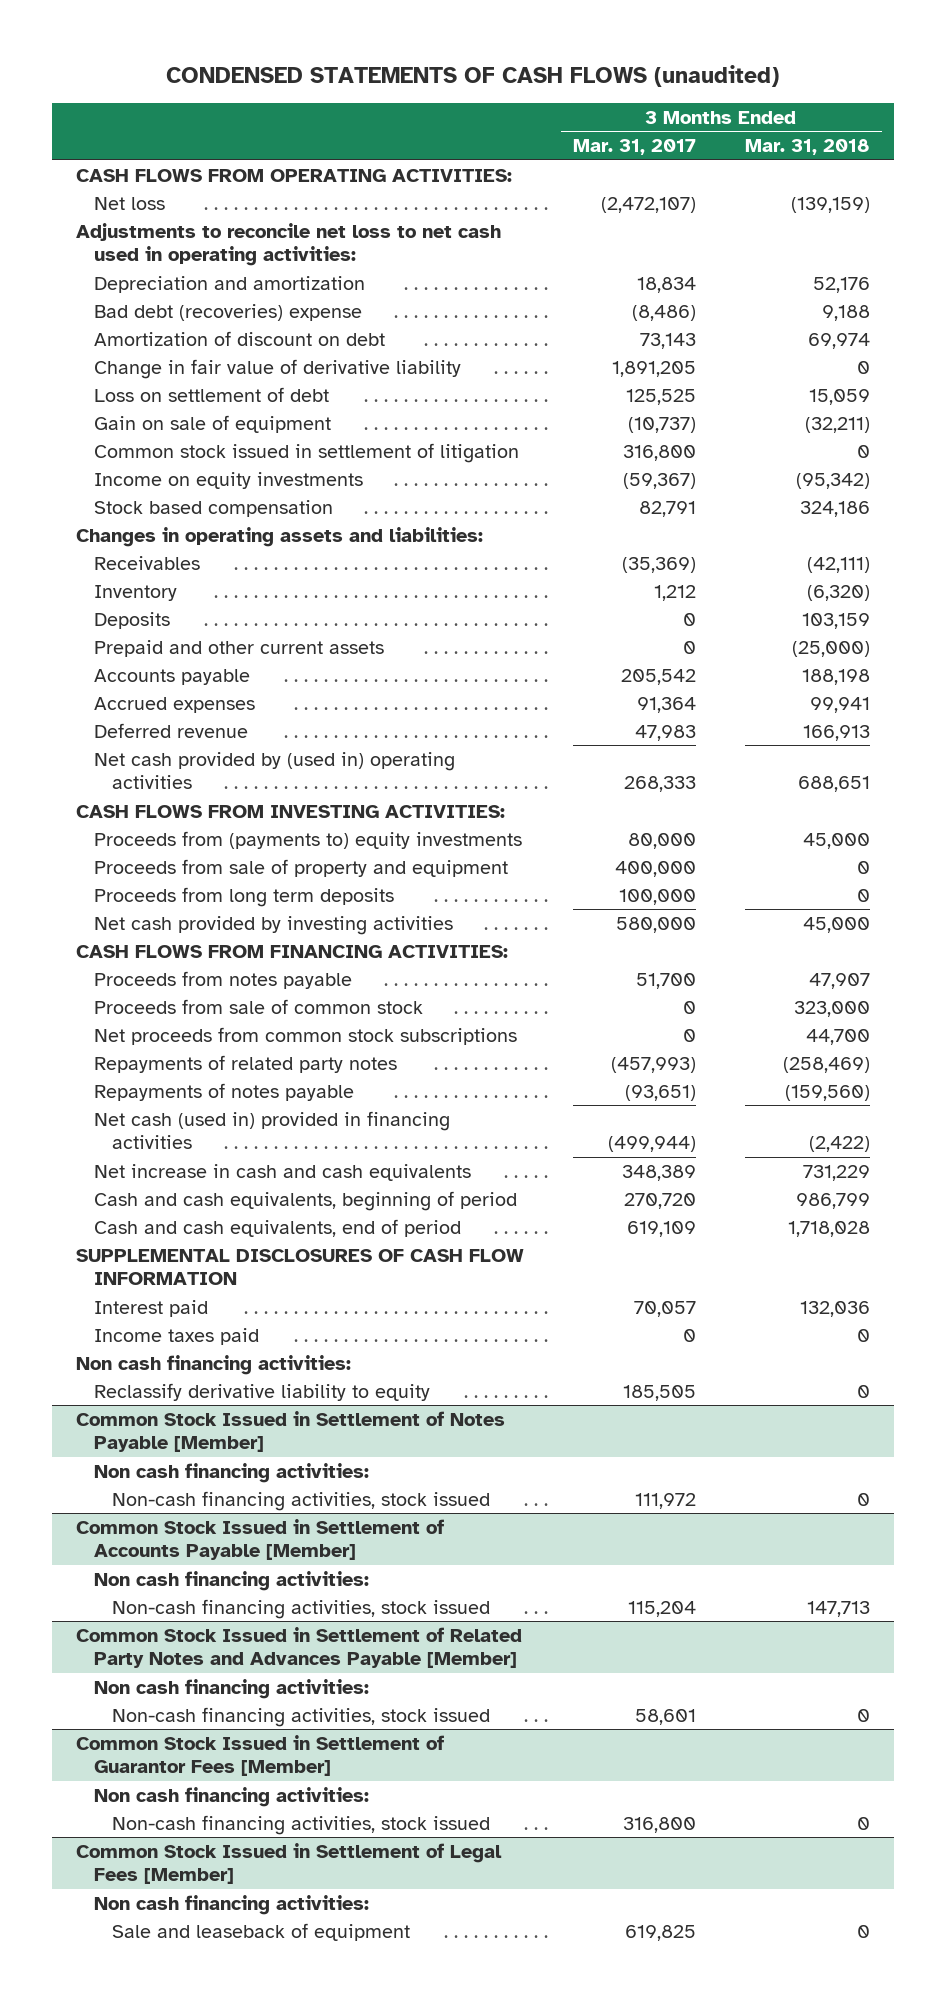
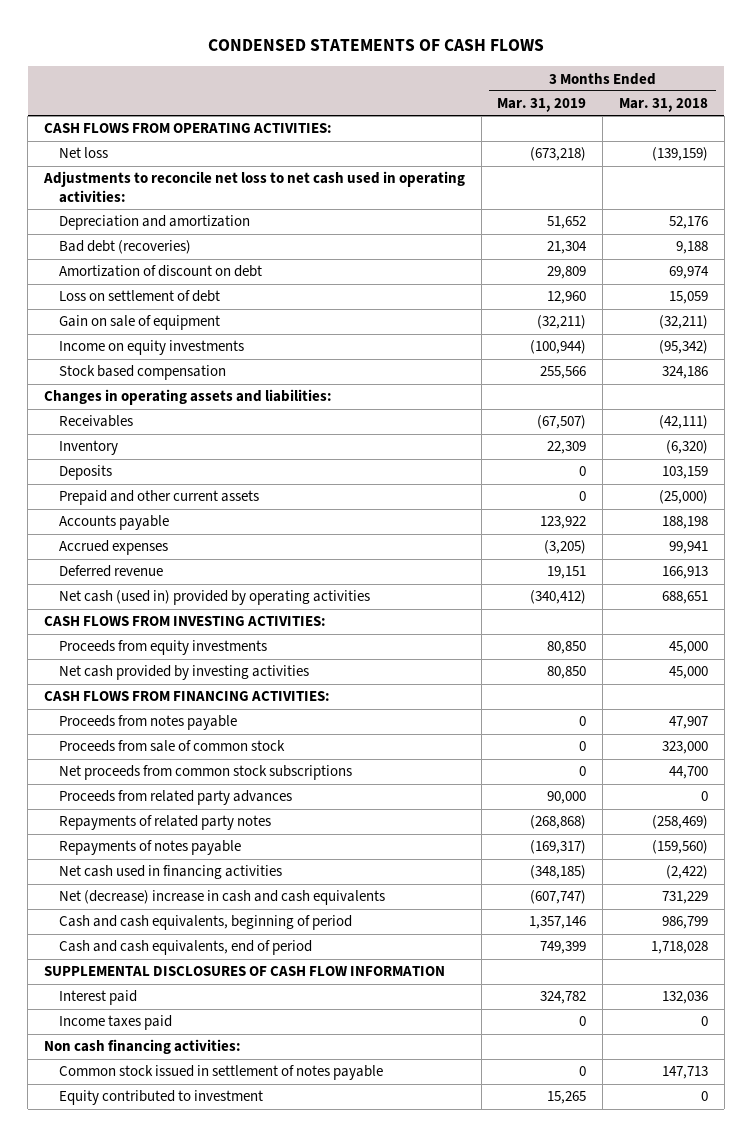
- CONDENSED STATEMENTS OF CASH FLOWS (unaudited)
+ CONDENSED STATEMENTS OF CASH FLOWS
- | 3 Months Ended Mar. 31, 2017 | 3 Months Ended Mar. 31, 2018
+ | 3 Months Ended Mar. 31, 2019 | 3 Months Ended Mar. 31, 2018
- Bad debt (recoveries) expense | (8,486) | 9,188
+ Bad debt (recoveries) | 21,304 | 9,188
- Change in fair value of derivative liability | 1,891,205 | 0
- Common stock issued in settlement of litigation | 316,800 | 0
- Net cash provided by (used in) operating activities | 268,333 | 688,651
+ Net cash (used in) provided by operating activities | (340,412) | 688,651
- Proceeds from (payments to) equity investments | 80,000 | 45,000
- Proceeds from sale of property and equipment | 400,000 | 0
- Proceeds from long term deposits | 100,000 | 0
+ Proceeds from equity investments | 80,850 | 45,000
+ Proceeds from related party advances | 90,000 | 0
- Net cash (used in) provided in financing activities | (499,944) | (2,422)
- Net increase in cash and cash equivalents | 348,389 | 731,229
+ Net cash used in financing activities | (348,185) | (2,422)
+ Net (decrease) increase in cash and cash equivalents | (607,747) | 731,229
- Reclassify derivative liability to equity | 185,505 | 0
- Common Stock Issued in Settlement of Notes Payable [Member]
- Non cash financing activities:
- Non-cash financing activities, stock issued | 111,972 | 0
- Common Stock Issued in Settlement of Accounts Payable [Member]
- Non cash financing activities:
- Non-cash financing activities, stock issued | 115,204 | 147,713
- Common Stock Issued in Settlement of Related Party Notes and Advances Payable [Member]
- Non cash financing activities:
- Non-cash financing activities, stock issued | 58,601 | 0
- Common Stock Issued in Settlement of Guarantor Fees [Member]
- Non cash financing activities:
- Non-cash financing activities, stock issued | 316,800 | 0
- Common Stock Issued in Settlement of Legal Fees [Member]
- Non cash financing activities:
- Sale and leaseback of equipment | 619,825 | 0
+ Common stock issued in settlement of notes payable | 0 | 147,713
+ Equity contributed to investment | 15,265 | 0

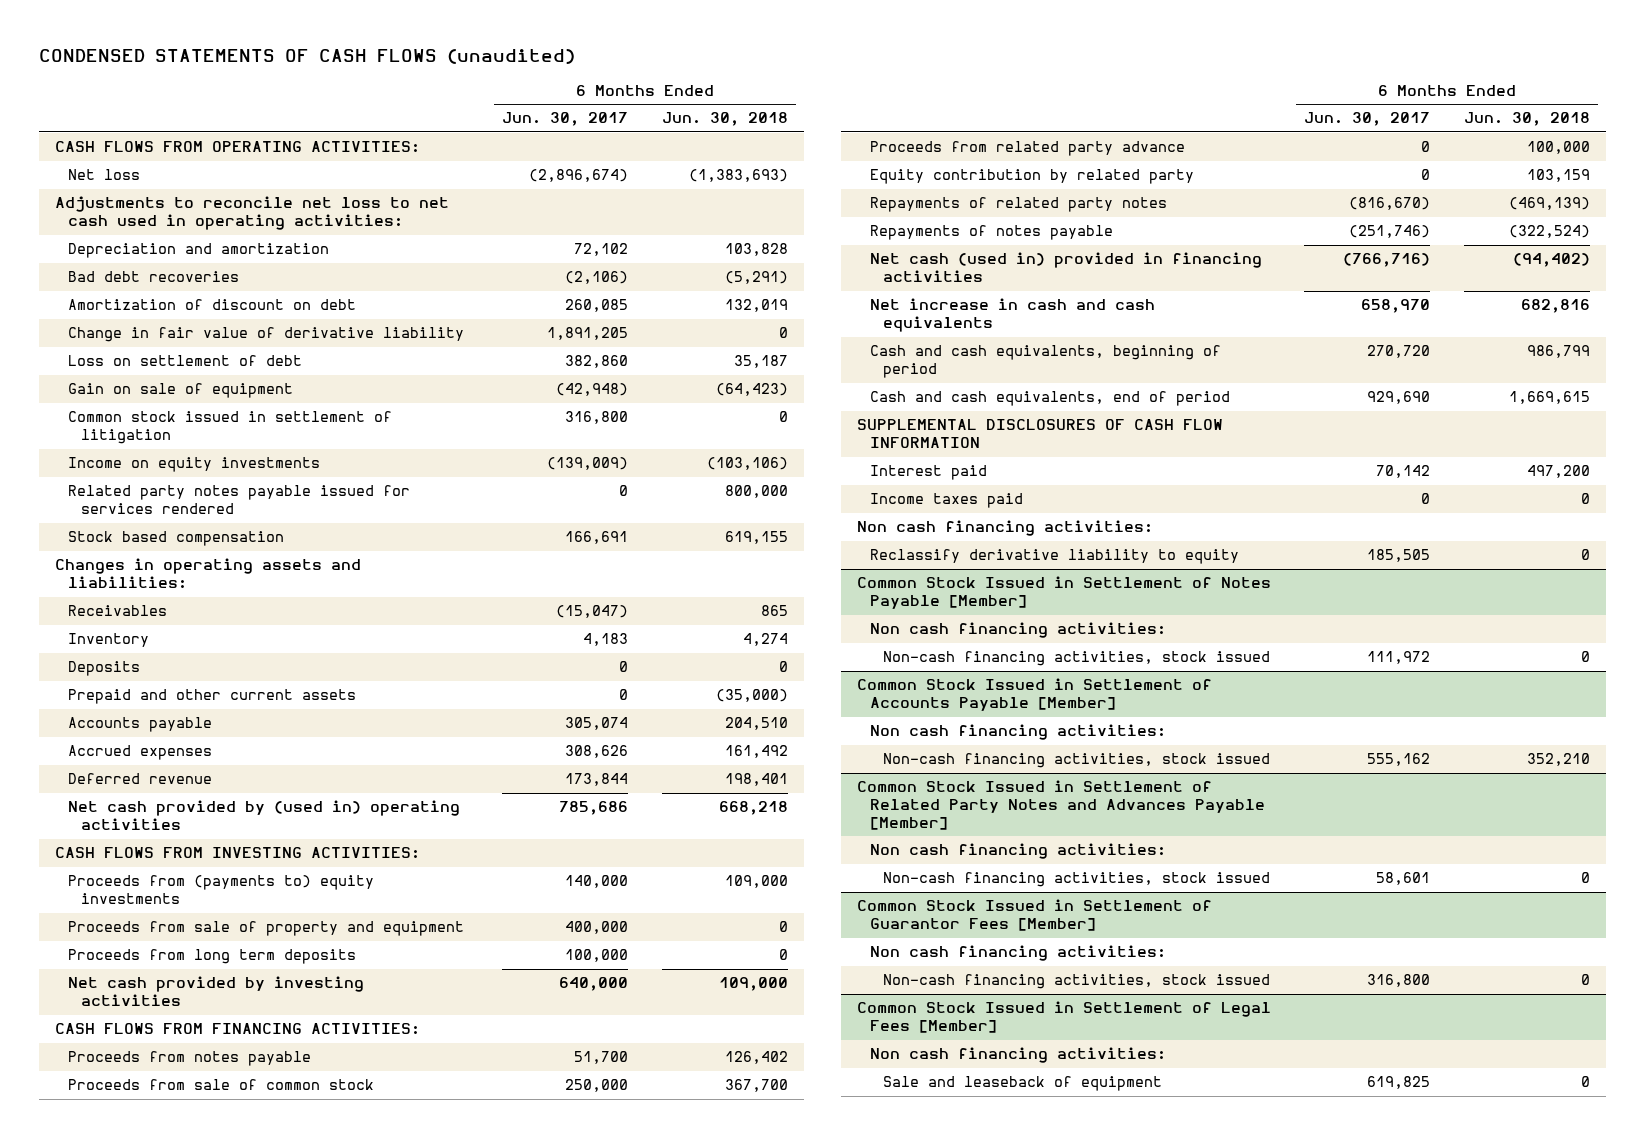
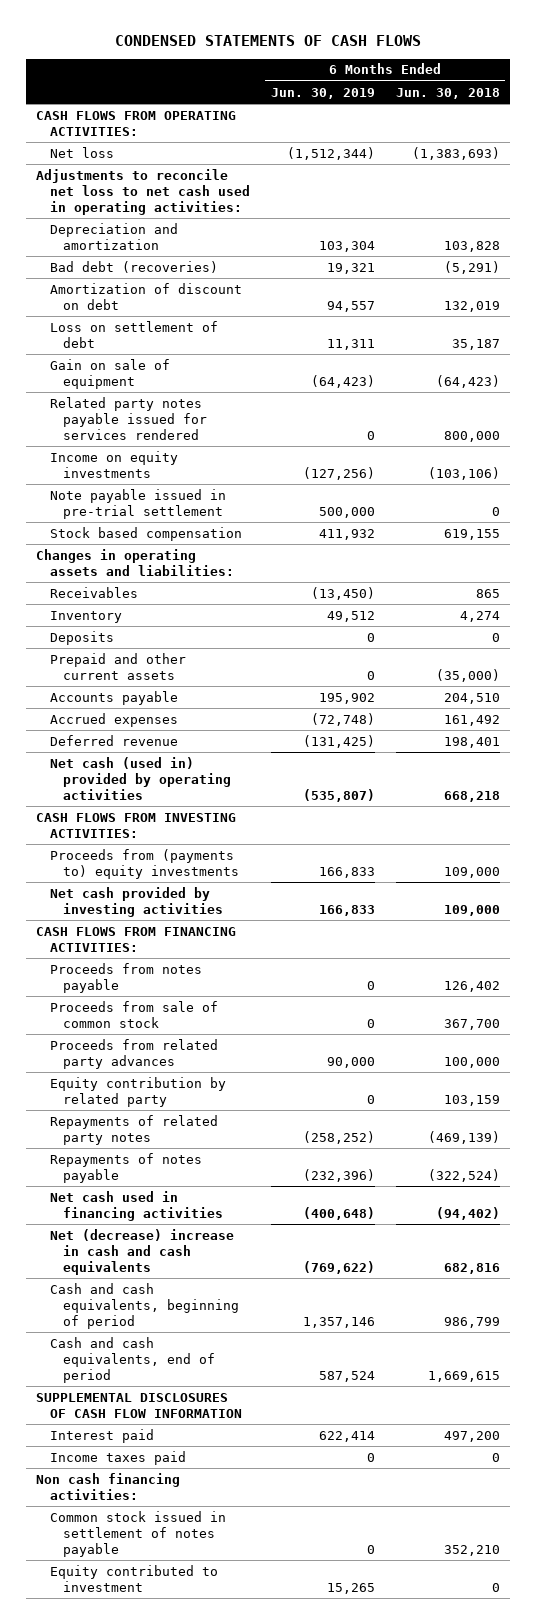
- CONDENSED STATEMENTS OF CASH FLOWS (unaudited)
+ CONDENSED STATEMENTS OF CASH FLOWS
- | 6 Months Ended Jun. 30, 2017 | 6 Months Ended Jun. 30, 2018
+ | 6 Months Ended Jun. 30, 2019 | 6 Months Ended Jun. 30, 2018
- Bad debt recoveries | (2,106) | (5,291)
+ Bad debt (recoveries) | 19,321 | (5,291)
- Change in fair value of derivative liability | 1,891,205 | 0
- Common stock issued in settlement of litigation | 316,800 | 0
moved down: Income on equity investments | (127,256) | (103,106)
+ Note payable issued in pre-trial settlement | 500,000 | 0
- Net cash provided by (used in) operating activities | 785,686 | 668,218
+ Net cash (used in) provided by operating activities | (535,807) | 668,218
- Proceeds from sale of property and equipment | 400,000 | 0
- Proceeds from long term deposits | 100,000 | 0
- Proceeds from related party advance | 0 | 100,000
+ Proceeds from related party advances | 90,000 | 100,000
- Net cash (used in) provided in financing activities | (766,716) | (94,402)
- Net increase in cash and cash equivalents | 658,970 | 682,816
+ Net cash used in financing activities | (400,648) | (94,402)
+ Net (decrease) increase in cash and cash equivalents | (769,622) | 682,816
- Reclassify derivative liability to equity | 185,505 | 0
- Common Stock Issued in Settlement of Notes Payable [Member]
- Non cash financing activities:
- Non-cash financing activities, stock issued | 111,972 | 0
- Common Stock Issued in Settlement of Accounts Payable [Member]
- Non cash financing activities:
- Non-cash financing activities, stock issued | 555,162 | 352,210
- Common Stock Issued in Settlement of Related Party Notes and Advances Payable [Member]
- Non cash financing activities:
- Non-cash financing activities, stock issued | 58,601 | 0
- Common Stock Issued in Settlement of Guarantor Fees [Member]
- Non cash financing activities:
- Non-cash financing activities, stock issued | 316,800 | 0
- Common Stock Issued in Settlement of Legal Fees [Member]
- Non cash financing activities:
- Sale and leaseback of equipment | 619,825 | 0
+ Common stock issued in settlement of notes payable | 0 | 352,210
+ Equity contributed to investment | 15,265 | 0

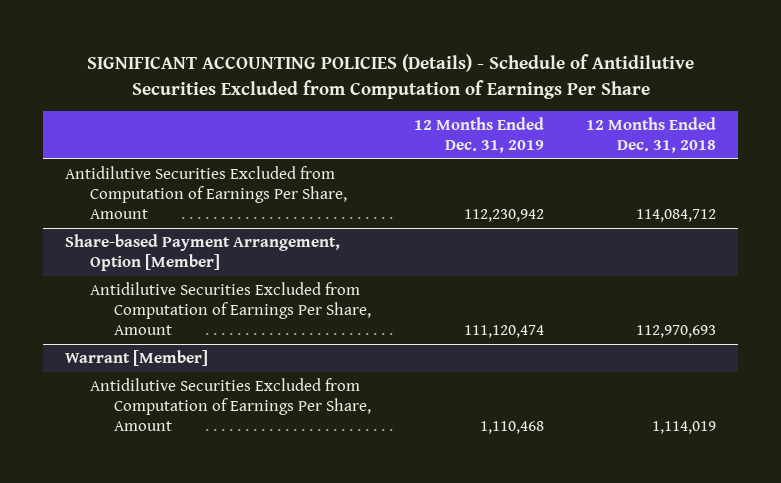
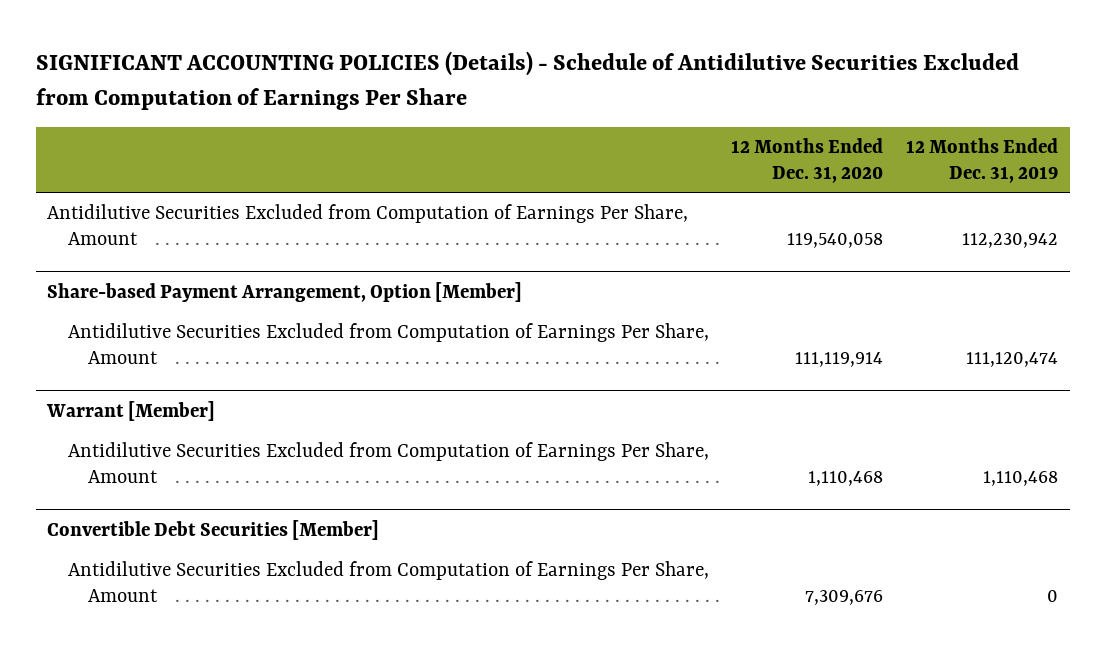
- | 12 Months Ended Dec. 31, 2019 | 12 Months Ended Dec. 31, 2018
+ | 12 Months Ended Dec. 31, 2020 | 12 Months Ended Dec. 31, 2019
+ Convertible Debt Securities [Member]
+ Antidilutive Securities Excluded from Computation of Earnings Per Share, Amount | 7,309,676 | 0

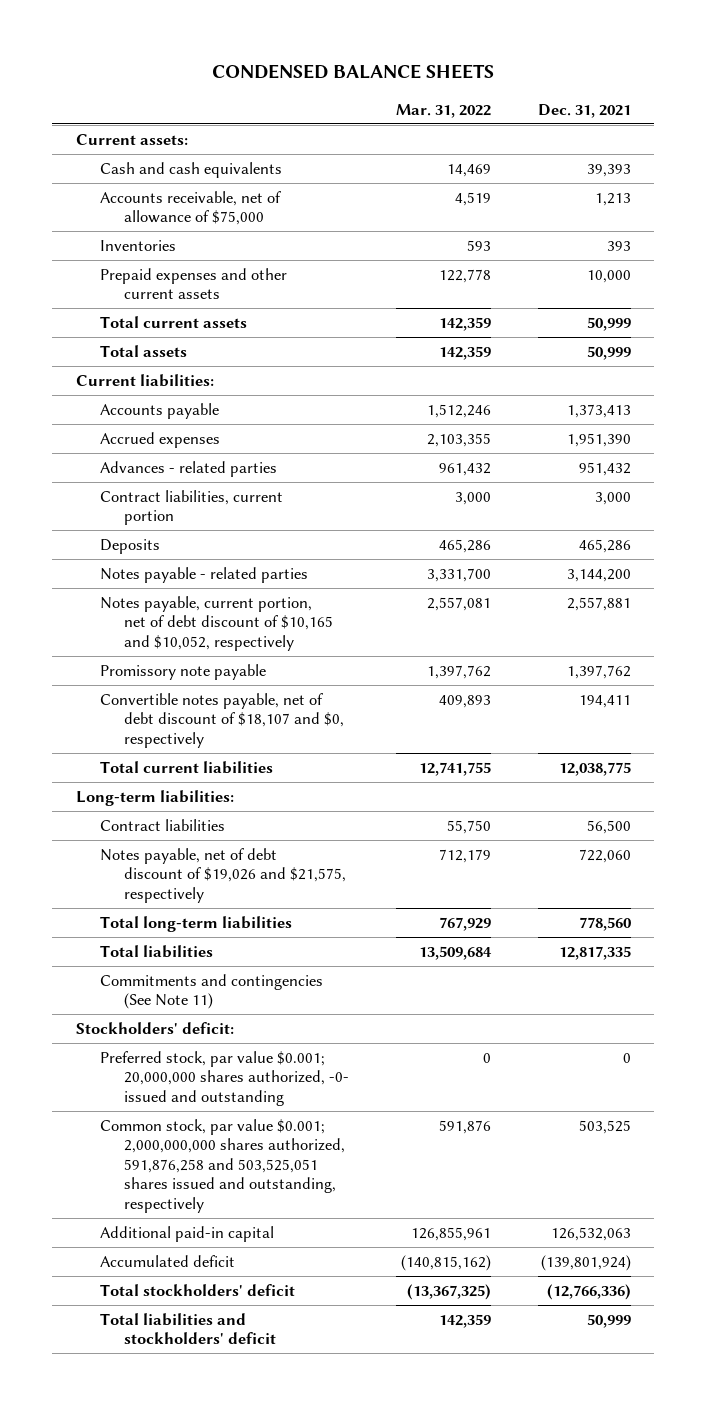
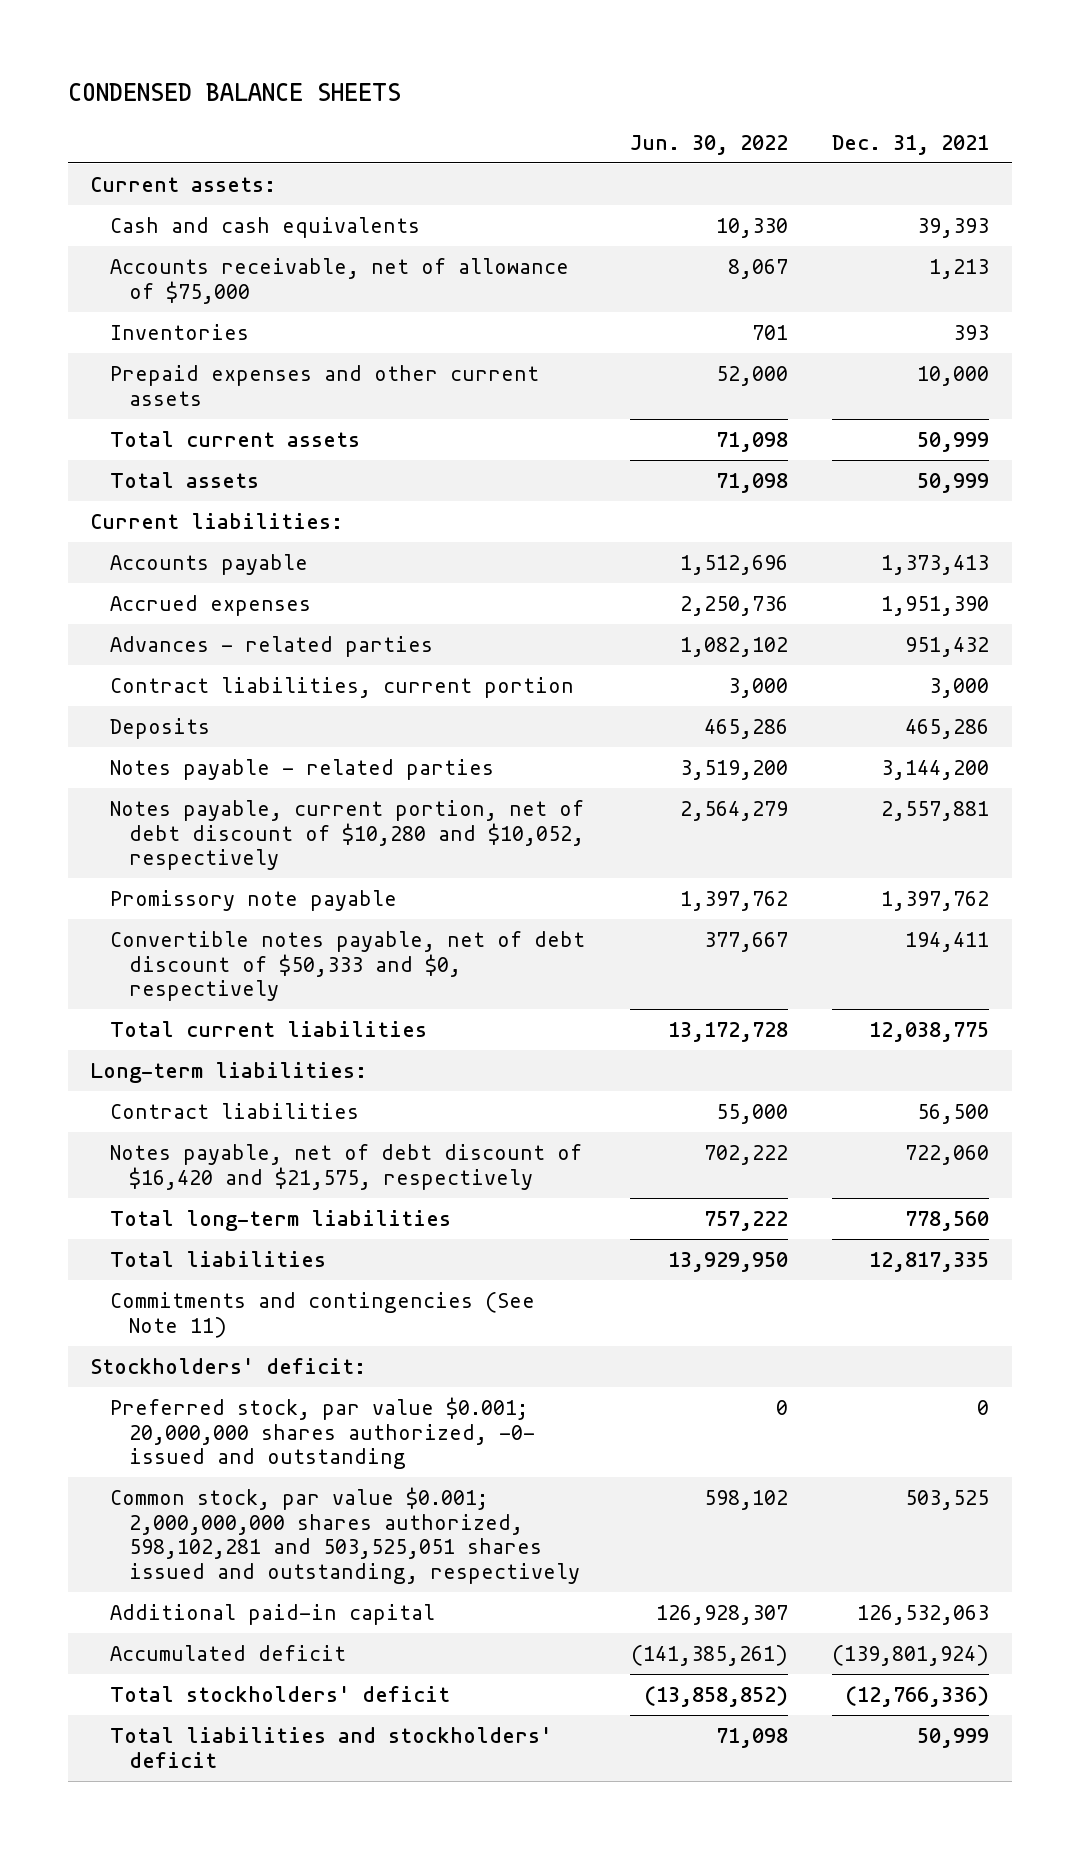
- | Mar. 31, 2022 | Dec. 31, 2021
+ | Jun. 30, 2022 | Dec. 31, 2021
- Notes payable, current portion, net of debt discount of $10,165 and $10,052, respectively | 2,557,081 | 2,557,881
+ Notes payable, current portion, net of debt discount of $10,280 and $10,052, respectively | 2,564,279 | 2,557,881
- Convertible notes payable, net of debt discount of $18,107 and $0, respectively | 409,893 | 194,411
+ Convertible notes payable, net of debt discount of $50,333 and $0, respectively | 377,667 | 194,411
- Notes payable, net of debt discount of $19,026 and $21,575, respectively | 712,179 | 722,060
+ Notes payable, net of debt discount of $16,420 and $21,575, respectively | 702,222 | 722,060
- Common stock, par value $0.001; 2,000,000,000 shares authorized, 591,876,258 and 503,525,051 shares issued and outstanding, respectively | 591,876 | 503,525
+ Common stock, par value $0.001; 2,000,000,000 shares authorized, 598,102,281 and 503,525,051 shares issued and outstanding, respectively | 598,102 | 503,525

